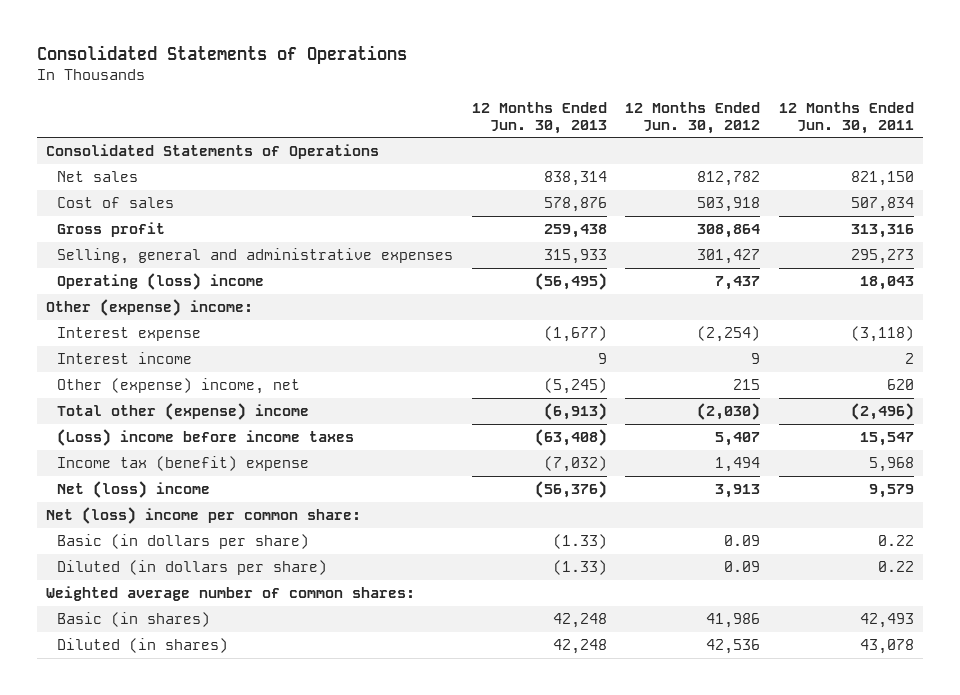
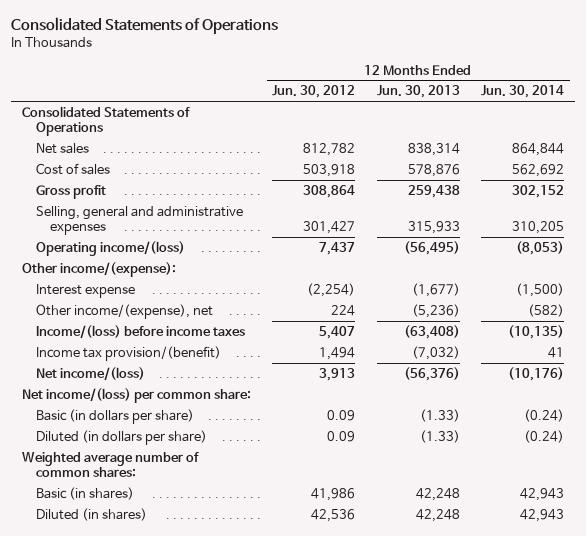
- | 12 Months Ended Jun. 30, 2013 | 12 Months Ended Jun. 30, 2012 | 12 Months Ended Jun. 30, 2011
+ | 12 Months Ended Jun. 30, 2012 | 12 Months Ended Jun. 30, 2013 | 12 Months Ended Jun. 30, 2014
- Operating (loss) income | (56,495) | 7,437 | 18,043
- Other (expense) income:
+ Operating income/(loss) | 7,437 | (56,495) | (8,053)
+ Other income/(expense):
- Interest income | 9 | 9 | 2
- Other (expense) income, net | (5,245) | 215 | 620
- Total other (expense) income | (6,913) | (2,030) | (2,496)
- (Loss) income before income taxes | (63,408) | 5,407 | 15,547
- Income tax (benefit) expense | (7,032) | 1,494 | 5,968
- Net (loss) income | (56,376) | 3,913 | 9,579
- Net (loss) income per common share:
+ Other income/(expense), net | 224 | (5,236) | (582)
+ Income/(loss) before income taxes | 5,407 | (63,408) | (10,135)
+ Income tax provision/(benefit) | 1,494 | (7,032) | 41
+ Net income/(loss) | 3,913 | (56,376) | (10,176)
+ Net income/(loss) per common share:

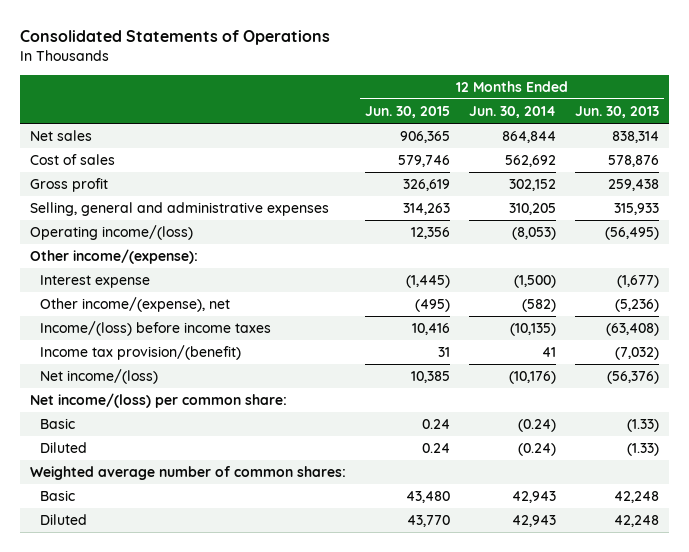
- | 12 Months Ended Jun. 30, 2012 | 12 Months Ended Jun. 30, 2013 | 12 Months Ended Jun. 30, 2014
+ | 12 Months Ended Jun. 30, 2015 | 12 Months Ended Jun. 30, 2014 | 12 Months Ended Jun. 30, 2013
- Consolidated Statements of Operations
- Basic (in dollars per share) | 0.09 | (1.33) | (0.24)
- Diluted (in dollars per share) | 0.09 | (1.33) | (0.24)
+ Basic | 0.24 | (0.24) | (1.33)
+ Diluted | 0.24 | (0.24) | (1.33)
- Basic (in shares) | 41,986 | 42,248 | 42,943
- Diluted (in shares) | 42,536 | 42,248 | 42,943
+ Basic | 43,480 | 42,943 | 42,248
+ Diluted | 43,770 | 42,943 | 42,248

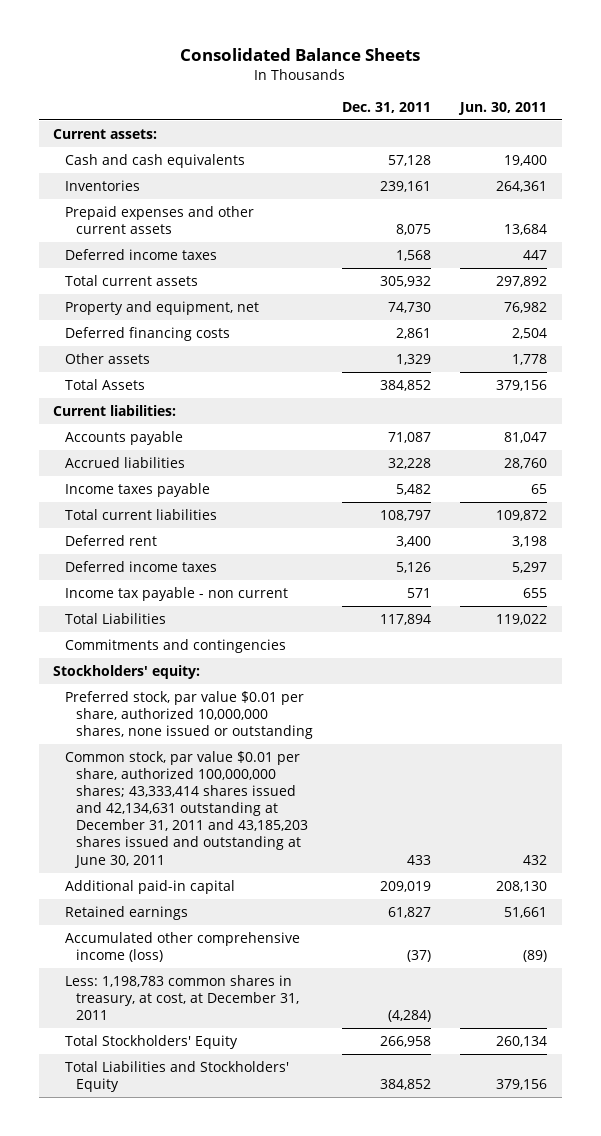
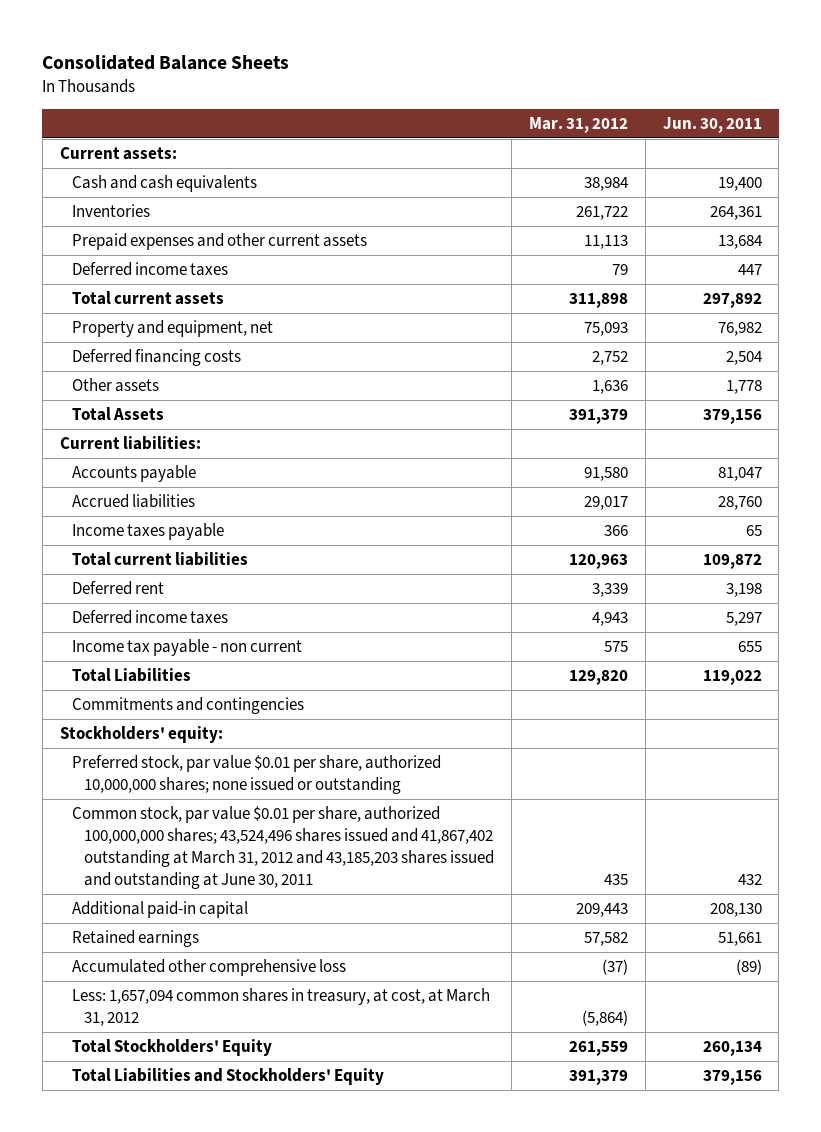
- | Dec. 31, 2011 | Jun. 30, 2011
+ | Mar. 31, 2012 | Jun. 30, 2011
- Preferred stock, par value $0.01 per share, authorized 10,000,000 shares, none issued or outstanding
- Common stock, par value $0.01 per share, authorized 100,000,000 shares; 43,333,414 shares issued and 42,134,631 outstanding at December 31, 2011 and 43,185,203 shares issued and outstanding at June 30, 2011 | 433 | 432
+ Preferred stock, par value $0.01 per share, authorized 10,000,000 shares; none issued or outstanding
+ Common stock, par value $0.01 per share, authorized 100,000,000 shares; 43,524,496 shares issued and 41,867,402 outstanding at March 31, 2012 and 43,185,203 shares issued and outstanding at June 30, 2011 | 435 | 432
- Accumulated other comprehensive income (loss) | (37) | (89)
- Less: 1,198,783 common shares in treasury, at cost, at December 31, 2011 | (4,284) |
+ Accumulated other comprehensive loss | (37) | (89)
+ Less: 1,657,094 common shares in treasury, at cost, at March 31, 2012 | (5,864) |

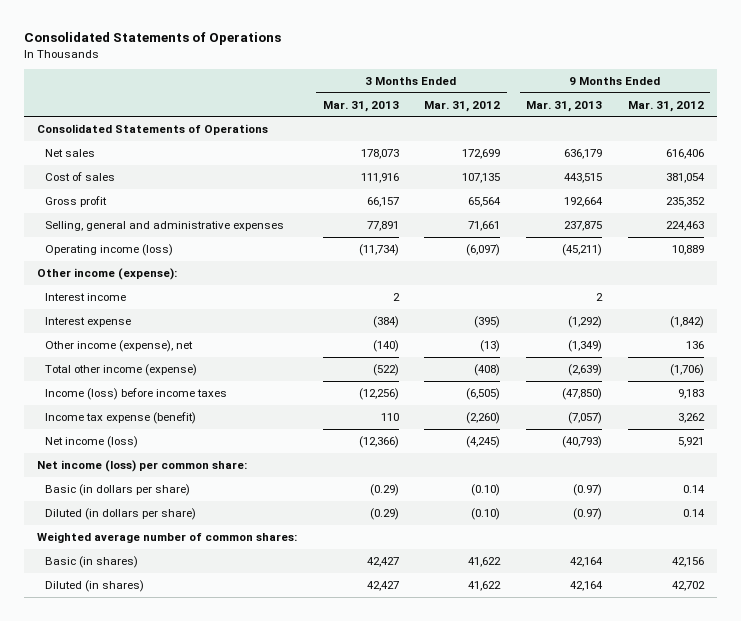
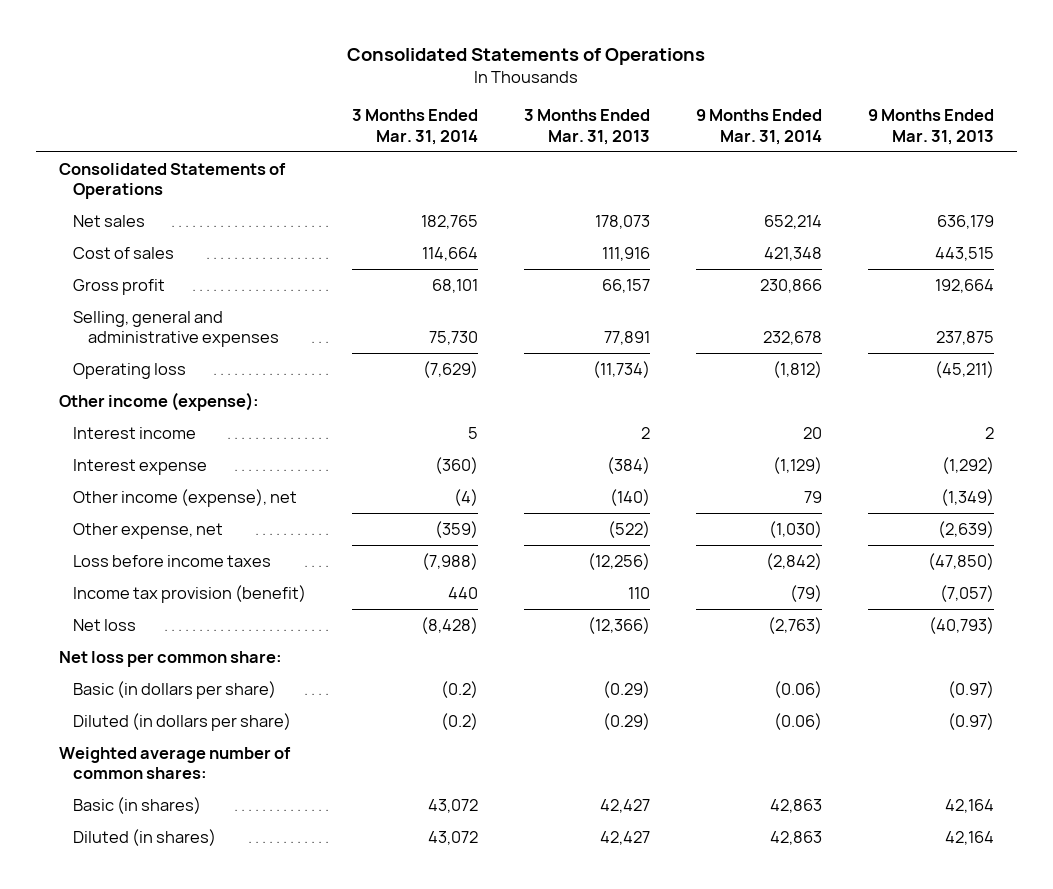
- | 3 Months Ended Mar. 31, 2013 | 3 Months Ended Mar. 31, 2012 | 9 Months Ended Mar. 31, 2013 | 9 Months Ended Mar. 31, 2012
+ | 3 Months Ended Mar. 31, 2014 | 3 Months Ended Mar. 31, 2013 | 9 Months Ended Mar. 31, 2014 | 9 Months Ended Mar. 31, 2013
- Operating income (loss) | (11,734) | (6,097) | (45,211) | 10,889
+ Operating loss | (7,629) | (11,734) | (1,812) | (45,211)
- Total other income (expense) | (522) | (408) | (2,639) | (1,706)
- Income (loss) before income taxes | (12,256) | (6,505) | (47,850) | 9,183
- Income tax expense (benefit) | 110 | (2,260) | (7,057) | 3,262
- Net income (loss) | (12,366) | (4,245) | (40,793) | 5,921
- Net income (loss) per common share:
+ Other expense, net | (359) | (522) | (1,030) | (2,639)
+ Loss before income taxes | (7,988) | (12,256) | (2,842) | (47,850)
+ Income tax provision (benefit) | 440 | 110 | (79) | (7,057)
+ Net loss | (8,428) | (12,366) | (2,763) | (40,793)
+ Net loss per common share:

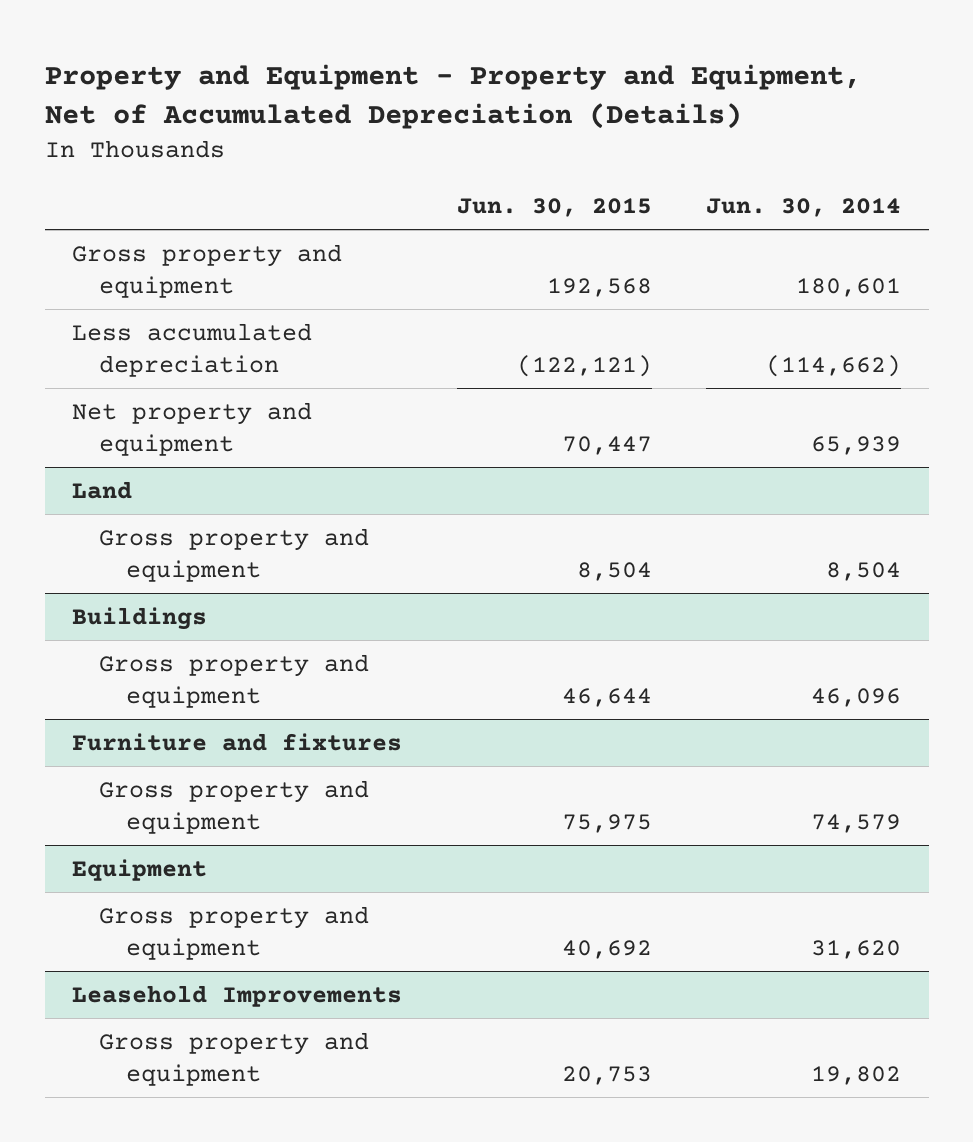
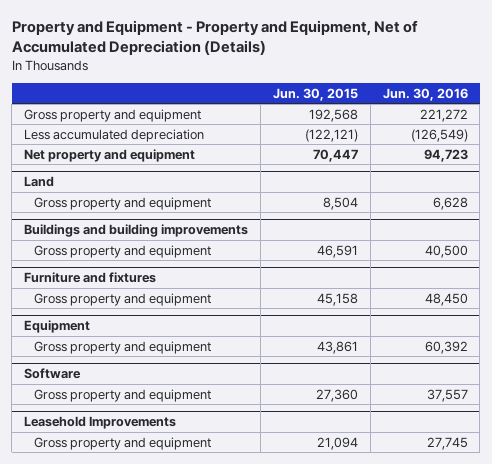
- | Jun. 30, 2015 | Jun. 30, 2014
+ | Jun. 30, 2015 | Jun. 30, 2016
- Buildings
- Gross property and equipment | 46,644 | 46,096
+ Buildings and building improvements
+ Gross property and equipment | 46,591 | 40,500
@ Furniture and fixtures
- Gross property and equipment | 75,975 | 74,579
+ Gross property and equipment | 45,158 | 48,450
@ Equipment
- Gross property and equipment | 40,692 | 31,620
+ Gross property and equipment | 43,861 | 60,392
+ Software
+ Gross property and equipment | 27,360 | 37,557
@ Leasehold Improvements
- Gross property and equipment | 20,753 | 19,802
+ Gross property and equipment | 21,094 | 27,745

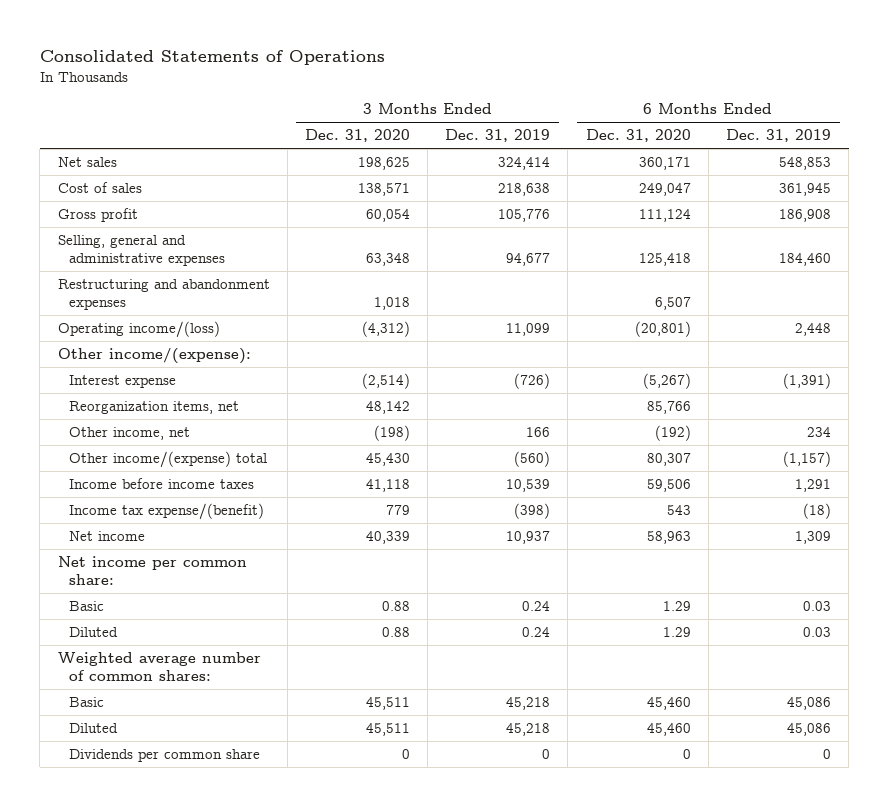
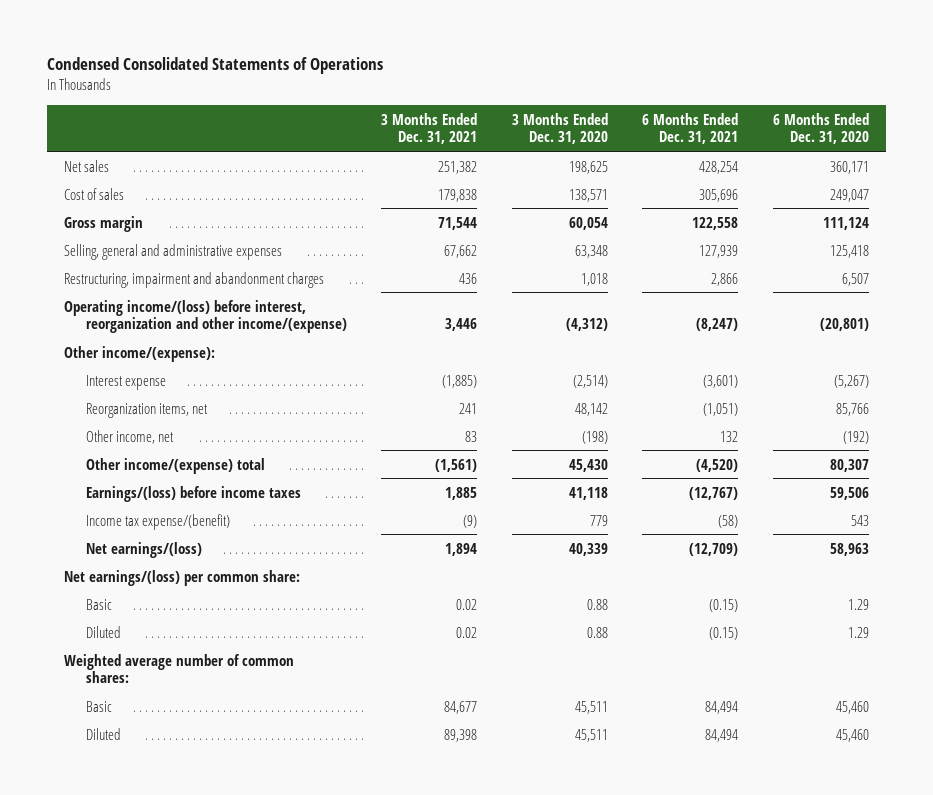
- Consolidated Statements of Operations
+ Condensed Consolidated Statements of Operations
- | 3 Months Ended Dec. 31, 2020 | 3 Months Ended Dec. 31, 2019 | 6 Months Ended Dec. 31, 2020 | 6 Months Ended Dec. 31, 2019
+ | 3 Months Ended Dec. 31, 2021 | 3 Months Ended Dec. 31, 2020 | 6 Months Ended Dec. 31, 2021 | 6 Months Ended Dec. 31, 2020
- Gross profit | 60,054 | 105,776 | 111,124 | 186,908
+ Gross margin | 71,544 | 60,054 | 122,558 | 111,124
- Restructuring and abandonment expenses | 1,018 | | 6,507 |
- Operating income/(loss) | (4,312) | 11,099 | (20,801) | 2,448
+ Restructuring, impairment and abandonment charges | 436 | 1,018 | 2,866 | 6,507
+ Operating income/(loss) before interest, reorganization and other income/(expense) | 3,446 | (4,312) | (8,247) | (20,801)
- Income before income taxes | 41,118 | 10,539 | 59,506 | 1,291
+ Earnings/(loss) before income taxes | 1,885 | 41,118 | (12,767) | 59,506
- Net income | 40,339 | 10,937 | 58,963 | 1,309
- Net income per common share:
+ Net earnings/(loss) | 1,894 | 40,339 | (12,709) | 58,963
+ Net earnings/(loss) per common share:
- Dividends per common share | 0 | 0 | 0 | 0

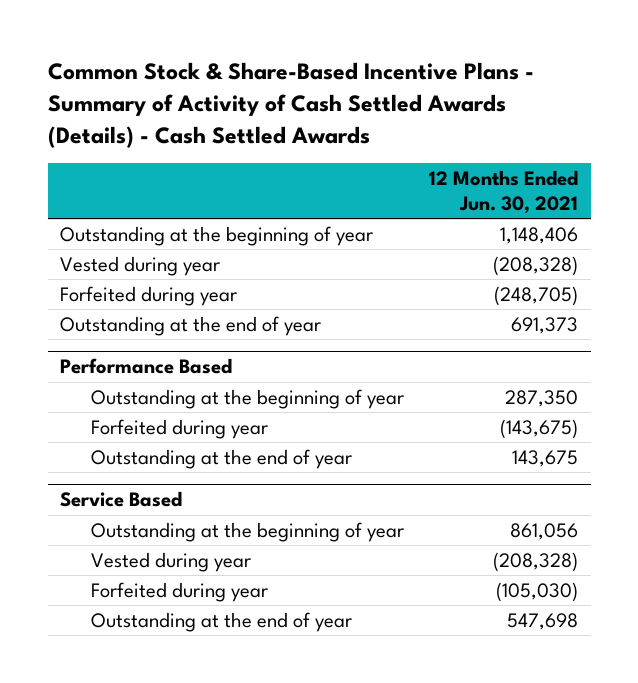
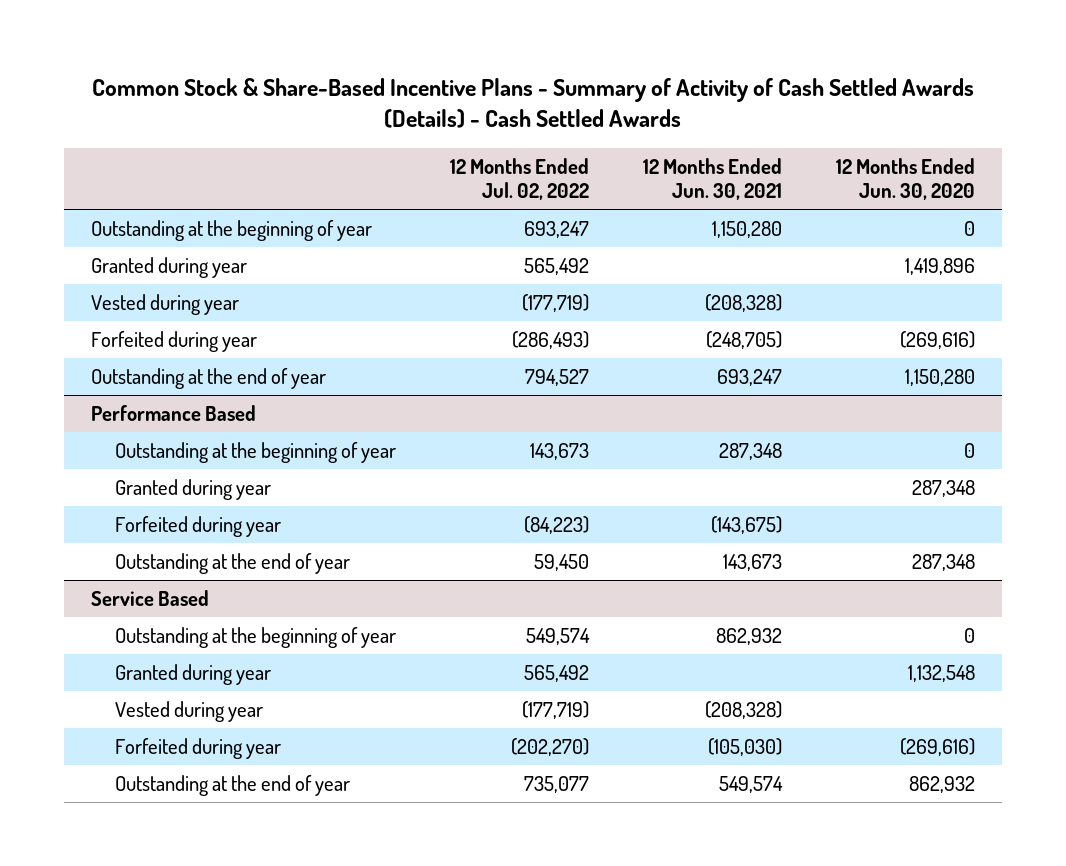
- | 12 Months Ended Jun. 30, 2021
+ | 12 Months Ended Jul. 02, 2022 | 12 Months Ended Jun. 30, 2021 | 12 Months Ended Jun. 30, 2020
- Outstanding at the beginning of year | 1,148,406
+ Outstanding at the beginning of year | 693,247 | 1,150,280 | 0
+ Granted during year | 565,492 | | 1,419,896
- Outstanding at the end of year | 691,373
+ Outstanding at the end of year | 794,527 | 693,247 | 1,150,280
@ Performance Based
- Outstanding at the beginning of year | 287,350
+ Outstanding at the beginning of year | 143,673 | 287,348 | 0
+ Granted during year | | | 287,348
- Outstanding at the end of year | 143,675
+ Outstanding at the end of year | 59,450 | 143,673 | 287,348
@ Service Based
- Outstanding at the beginning of year | 861,056
+ Outstanding at the beginning of year | 549,574 | 862,932 | 0
+ Granted during year | 565,492 | | 1,132,548
- Outstanding at the end of year | 547,698
+ Outstanding at the end of year | 735,077 | 549,574 | 862,932

